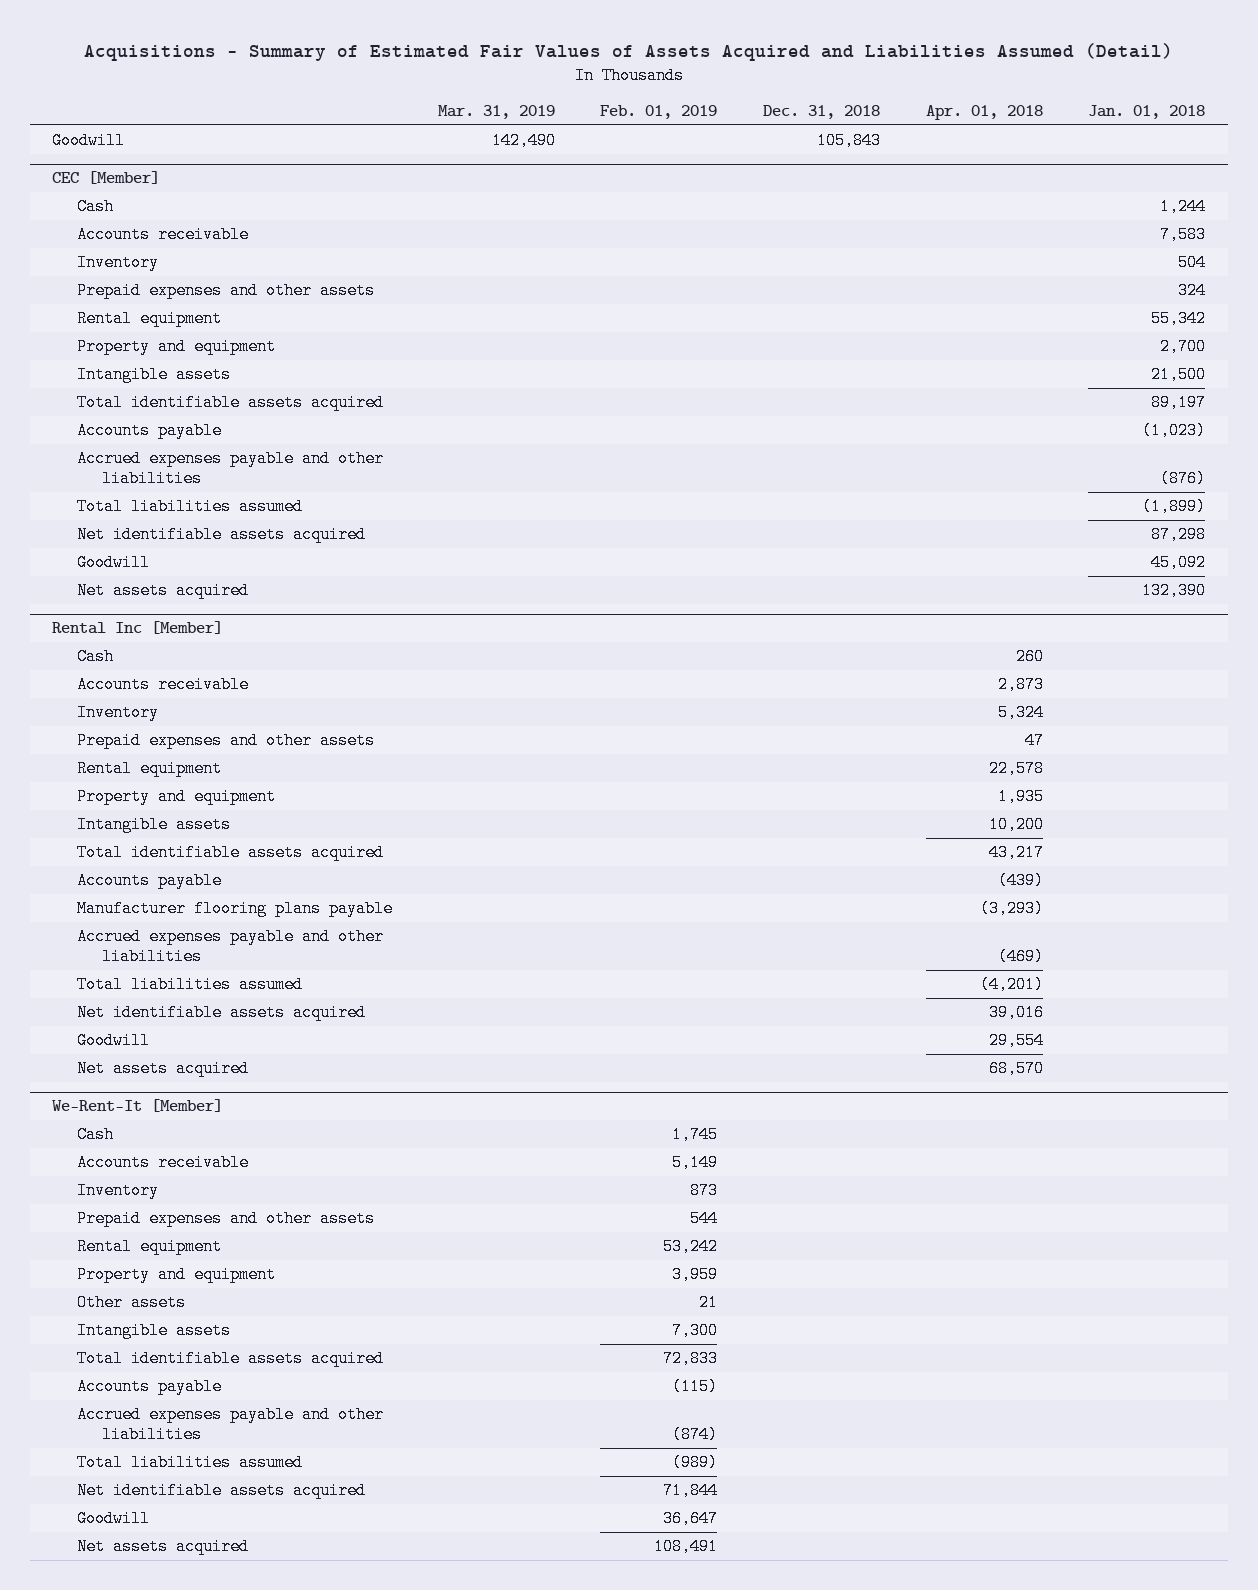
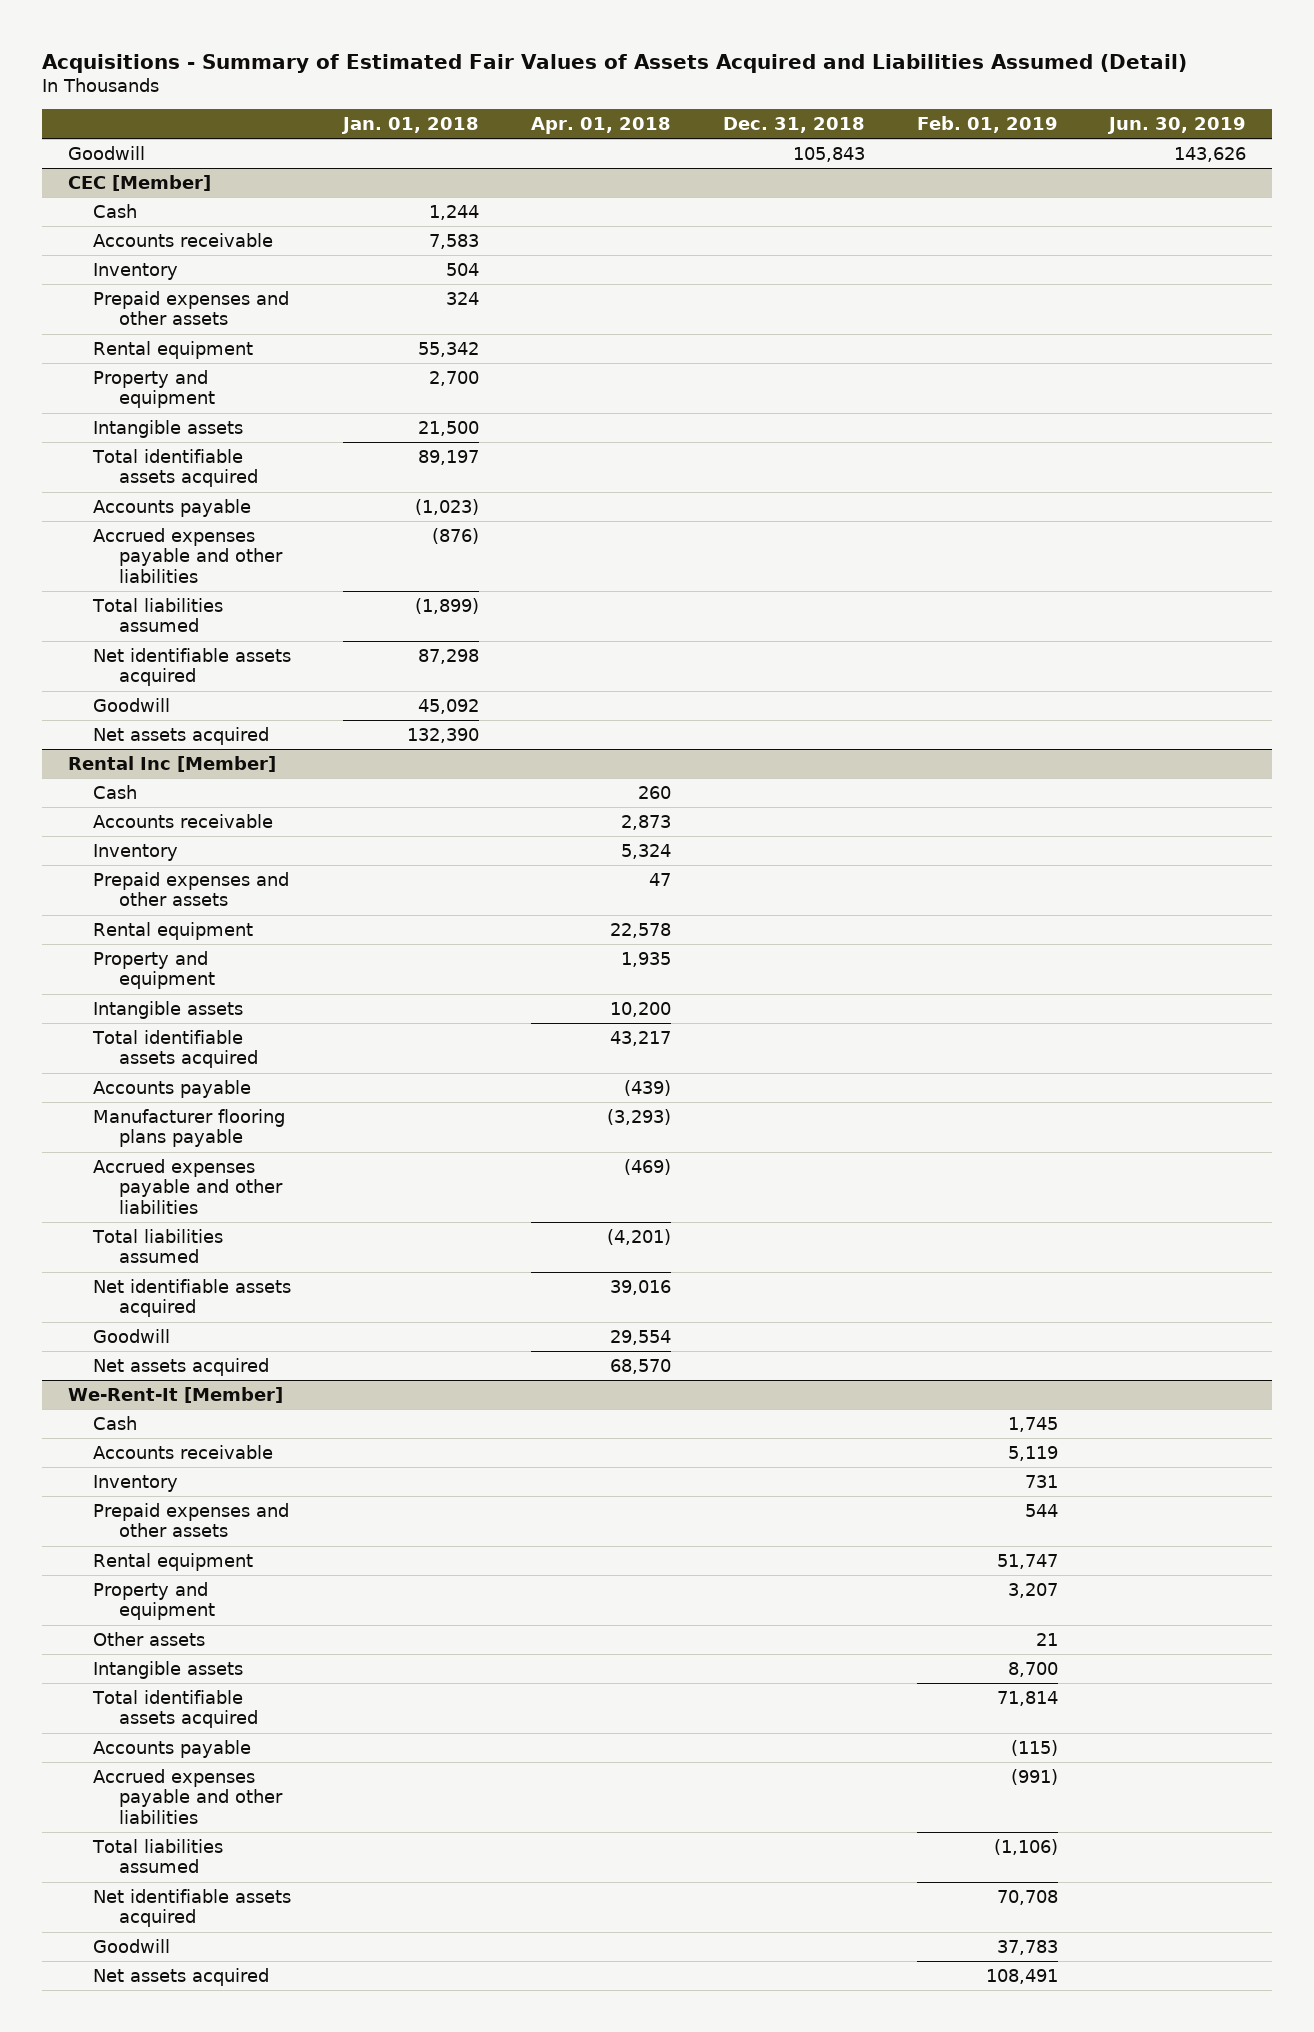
- | Mar. 31, 2019 | Feb. 01, 2019 | Dec. 31, 2018 | Apr. 01, 2018 | Jan. 01, 2018
+ | Jan. 01, 2018 | Apr. 01, 2018 | Dec. 31, 2018 | Feb. 01, 2019 | Jun. 30, 2019
@ We-Rent-It [Member]
- Accounts receivable | | 5,149 | | |
- Inventory | | 873 | | |
+ Accounts receivable | | | | 5,119 |
+ Inventory | | | | 731 |
- Rental equipment | | 53,242 | | |
- Property and equipment | | 3,959 | | |
+ Rental equipment | | | | 51,747 |
+ Property and equipment | | | | 3,207 |
- Intangible assets | | 7,300 | | |
- Total identifiable assets acquired | | 72,833 | | |
+ Intangible assets | | | | 8,700 |
+ Total identifiable assets acquired | | | | 71,814 |
- Accrued expenses payable and other liabilities | | (874) | | |
- Total liabilities assumed | | (989) | | |
- Net identifiable assets acquired | | 71,844 | | |
- Goodwill | | 36,647 | | |
+ Accrued expenses payable and other liabilities | | | | (991) |
+ Total liabilities assumed | | | | (1,106) |
+ Net identifiable assets acquired | | | | 70,708 |
+ Goodwill | | | | 37,783 |

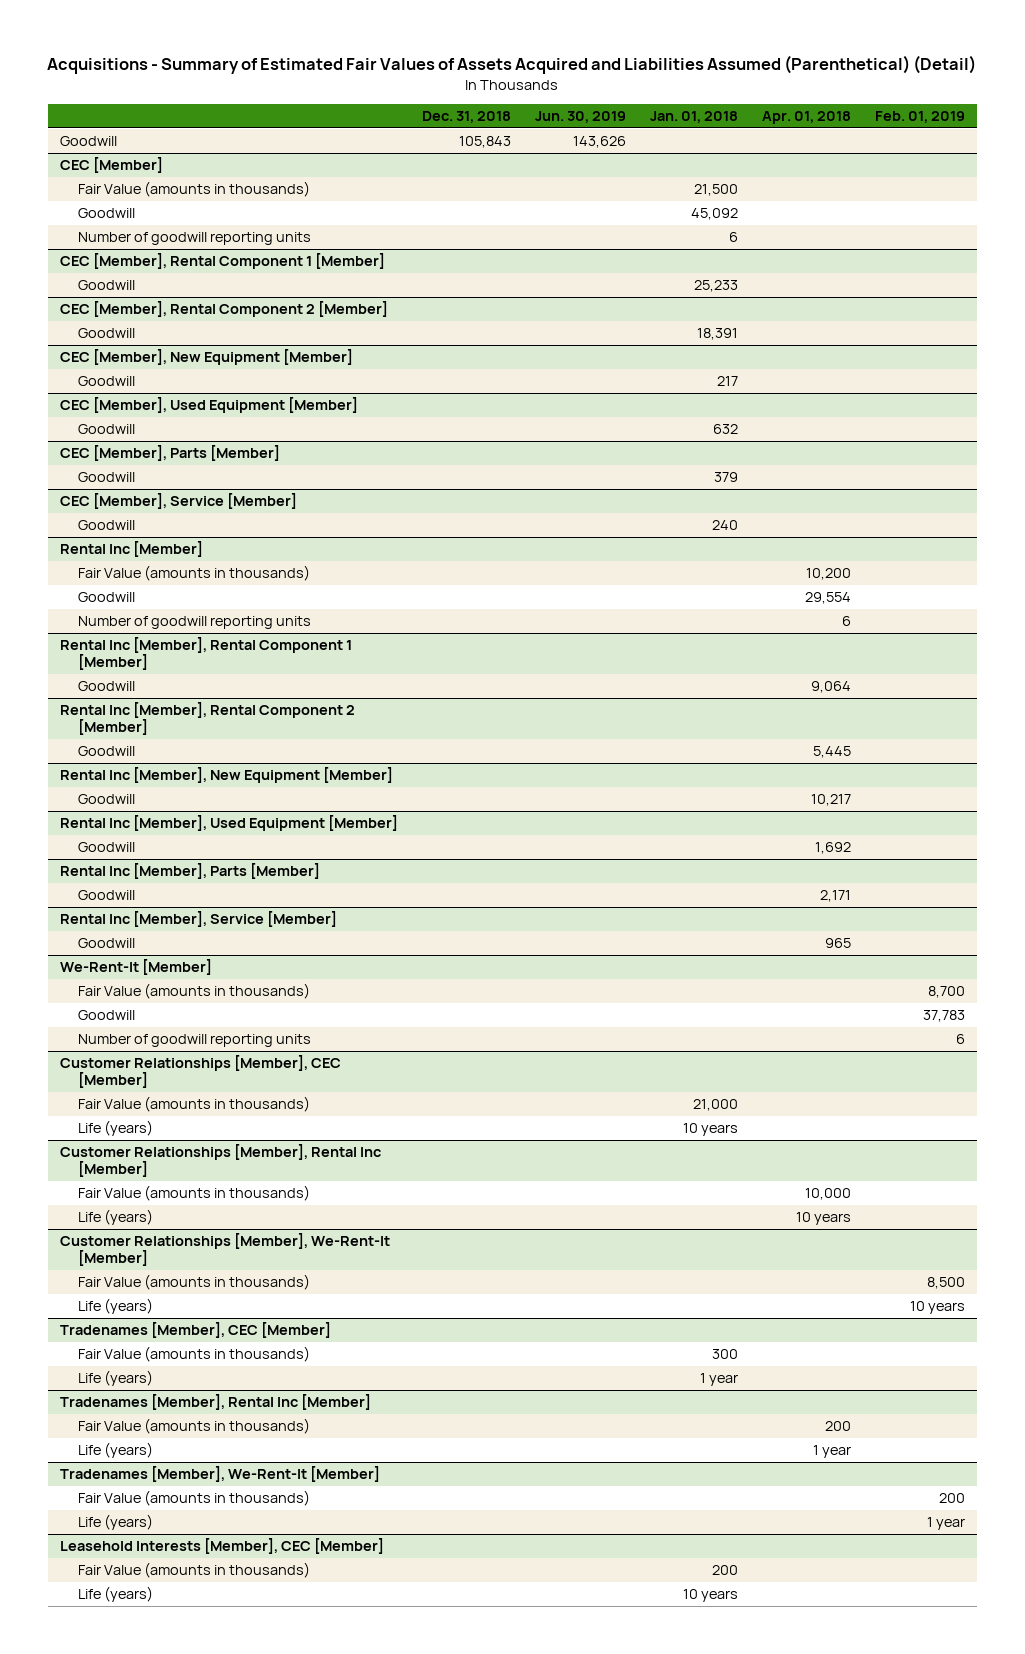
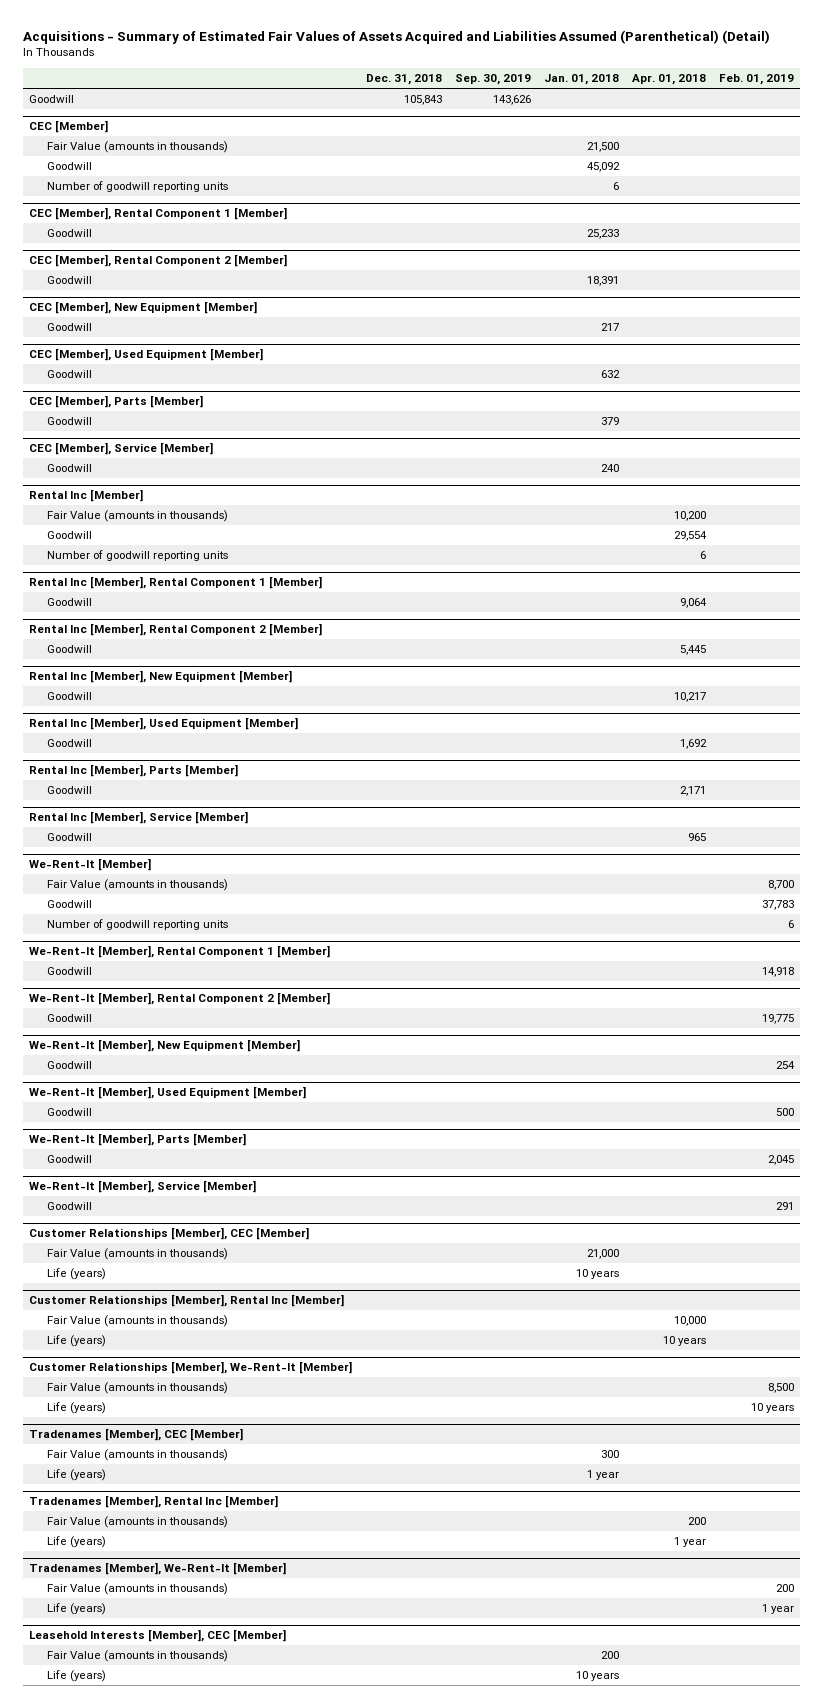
- | Dec. 31, 2018 | Jun. 30, 2019 | Jan. 01, 2018 | Apr. 01, 2018 | Feb. 01, 2019
+ | Dec. 31, 2018 | Sep. 30, 2019 | Jan. 01, 2018 | Apr. 01, 2018 | Feb. 01, 2019
+ We-Rent-It [Member], Rental Component 1 [Member]
+ Goodwill | | | | | 14,918
+ We-Rent-It [Member], Rental Component 2 [Member]
+ Goodwill | | | | | 19,775
+ We-Rent-It [Member], New Equipment [Member]
+ Goodwill | | | | | 254
+ We-Rent-It [Member], Used Equipment [Member]
+ Goodwill | | | | | 500
+ We-Rent-It [Member], Parts [Member]
+ Goodwill | | | | | 2,045
+ We-Rent-It [Member], Service [Member]
+ Goodwill | | | | | 291

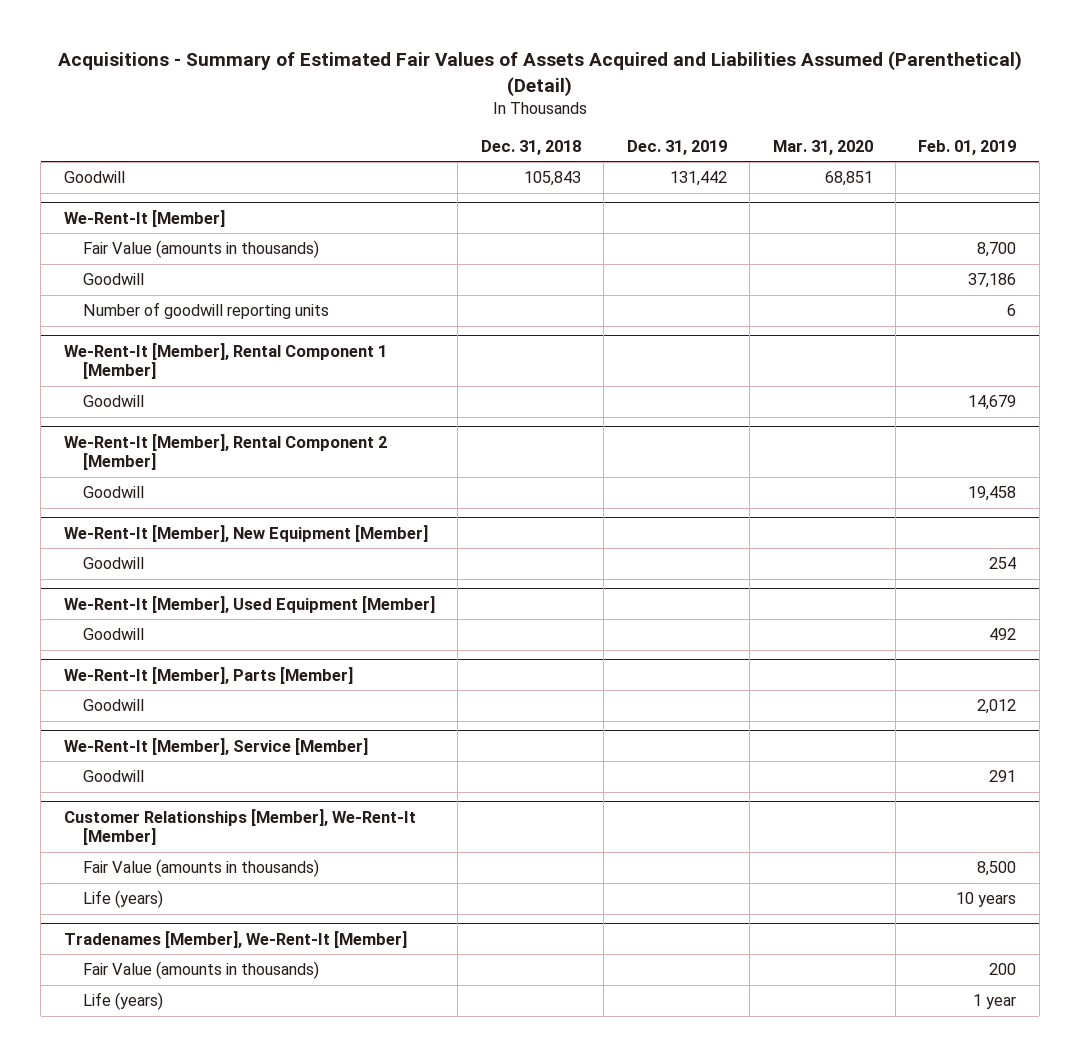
- | Dec. 31, 2018 | Sep. 30, 2019 | Jan. 01, 2018 | Apr. 01, 2018 | Feb. 01, 2019
+ | Dec. 31, 2018 | Dec. 31, 2019 | Mar. 31, 2020 | Feb. 01, 2019
- CEC [Member]
- Fair Value (amounts in thousands) | | | 21,500 | |
- Goodwill | | | 45,092 | |
- Number of goodwill reporting units | | | 6 | |
- CEC [Member], Rental Component 1 [Member]
- Goodwill | | | 25,233 | |
- CEC [Member], Rental Component 2 [Member]
- Goodwill | | | 18,391 | |
- CEC [Member], New Equipment [Member]
- Goodwill | | | 217 | |
- CEC [Member], Used Equipment [Member]
- Goodwill | | | 632 | |
- CEC [Member], Parts [Member]
- Goodwill | | | 379 | |
- CEC [Member], Service [Member]
- Goodwill | | | 240 | |
- Rental Inc [Member]
- Fair Value (amounts in thousands) | | | | 10,200 |
- Goodwill | | | | 29,554 |
- Number of goodwill reporting units | | | | 6 |
- Rental Inc [Member], Rental Component 1 [Member]
- Goodwill | | | | 9,064 |
- Rental Inc [Member], Rental Component 2 [Member]
- Goodwill | | | | 5,445 |
- Rental Inc [Member], New Equipment [Member]
- Goodwill | | | | 10,217 |
- Rental Inc [Member], Used Equipment [Member]
- Goodwill | | | | 1,692 |
- Rental Inc [Member], Parts [Member]
- Goodwill | | | | 2,171 |
- Rental Inc [Member], Service [Member]
- Goodwill | | | | 965 |
@ We-Rent-It [Member]
- Goodwill | | | | | 37,783
+ Goodwill | | | | 37,186
@ We-Rent-It [Member], Rental Component 1 [Member]
- Goodwill | | | | | 14,918
+ Goodwill | | | | 14,679
@ We-Rent-It [Member], Rental Component 2 [Member]
- Goodwill | | | | | 19,775
+ Goodwill | | | | 19,458
@ We-Rent-It [Member], Used Equipment [Member]
- Goodwill | | | | | 500
+ Goodwill | | | | 492
@ We-Rent-It [Member], Parts [Member]
- Goodwill | | | | | 2,045
+ Goodwill | | | | 2,012
- Customer Relationships [Member], CEC [Member]
- Fair Value (amounts in thousands) | | | 21,000 | |
- Life (years) | | | 10 years | |
- Customer Relationships [Member], Rental Inc [Member]
- Fair Value (amounts in thousands) | | | | 10,000 |
- Life (years) | | | | 10 years |
- Tradenames [Member], CEC [Member]
- Fair Value (amounts in thousands) | | | 300 | |
- Life (years) | | | 1 year | |
- Tradenames [Member], Rental Inc [Member]
- Fair Value (amounts in thousands) | | | | 200 |
- Life (years) | | | | 1 year |
- Leasehold Interests [Member], CEC [Member]
- Fair Value (amounts in thousands) | | | 200 | |
- Life (years) | | | 10 years | |

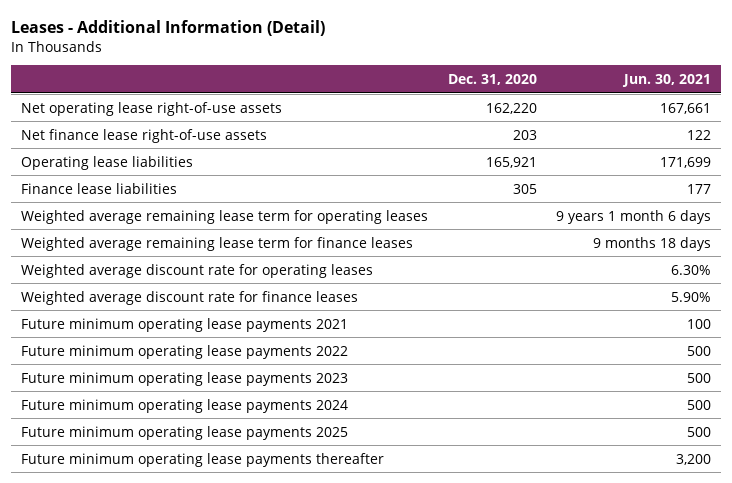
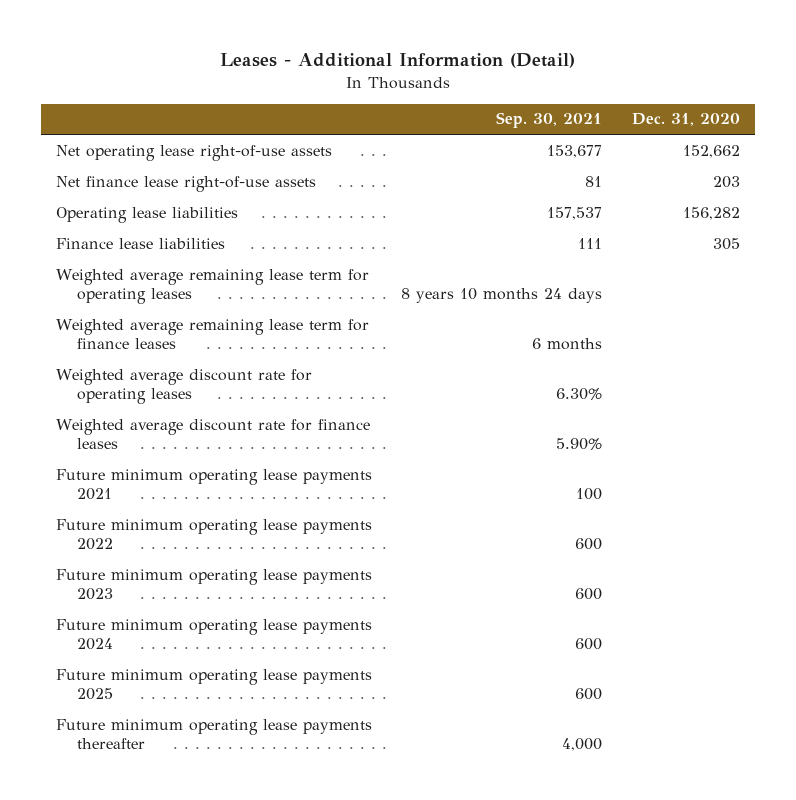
- | Dec. 31, 2020 | Jun. 30, 2021
+ | Sep. 30, 2021 | Dec. 31, 2020
- Net operating lease right-of-use assets | 162,220 | 167,661
+ Net operating lease right-of-use assets | 153,677 | 152,662
- Operating lease liabilities | 165,921 | 171,699
+ Operating lease liabilities | 157,537 | 156,282

